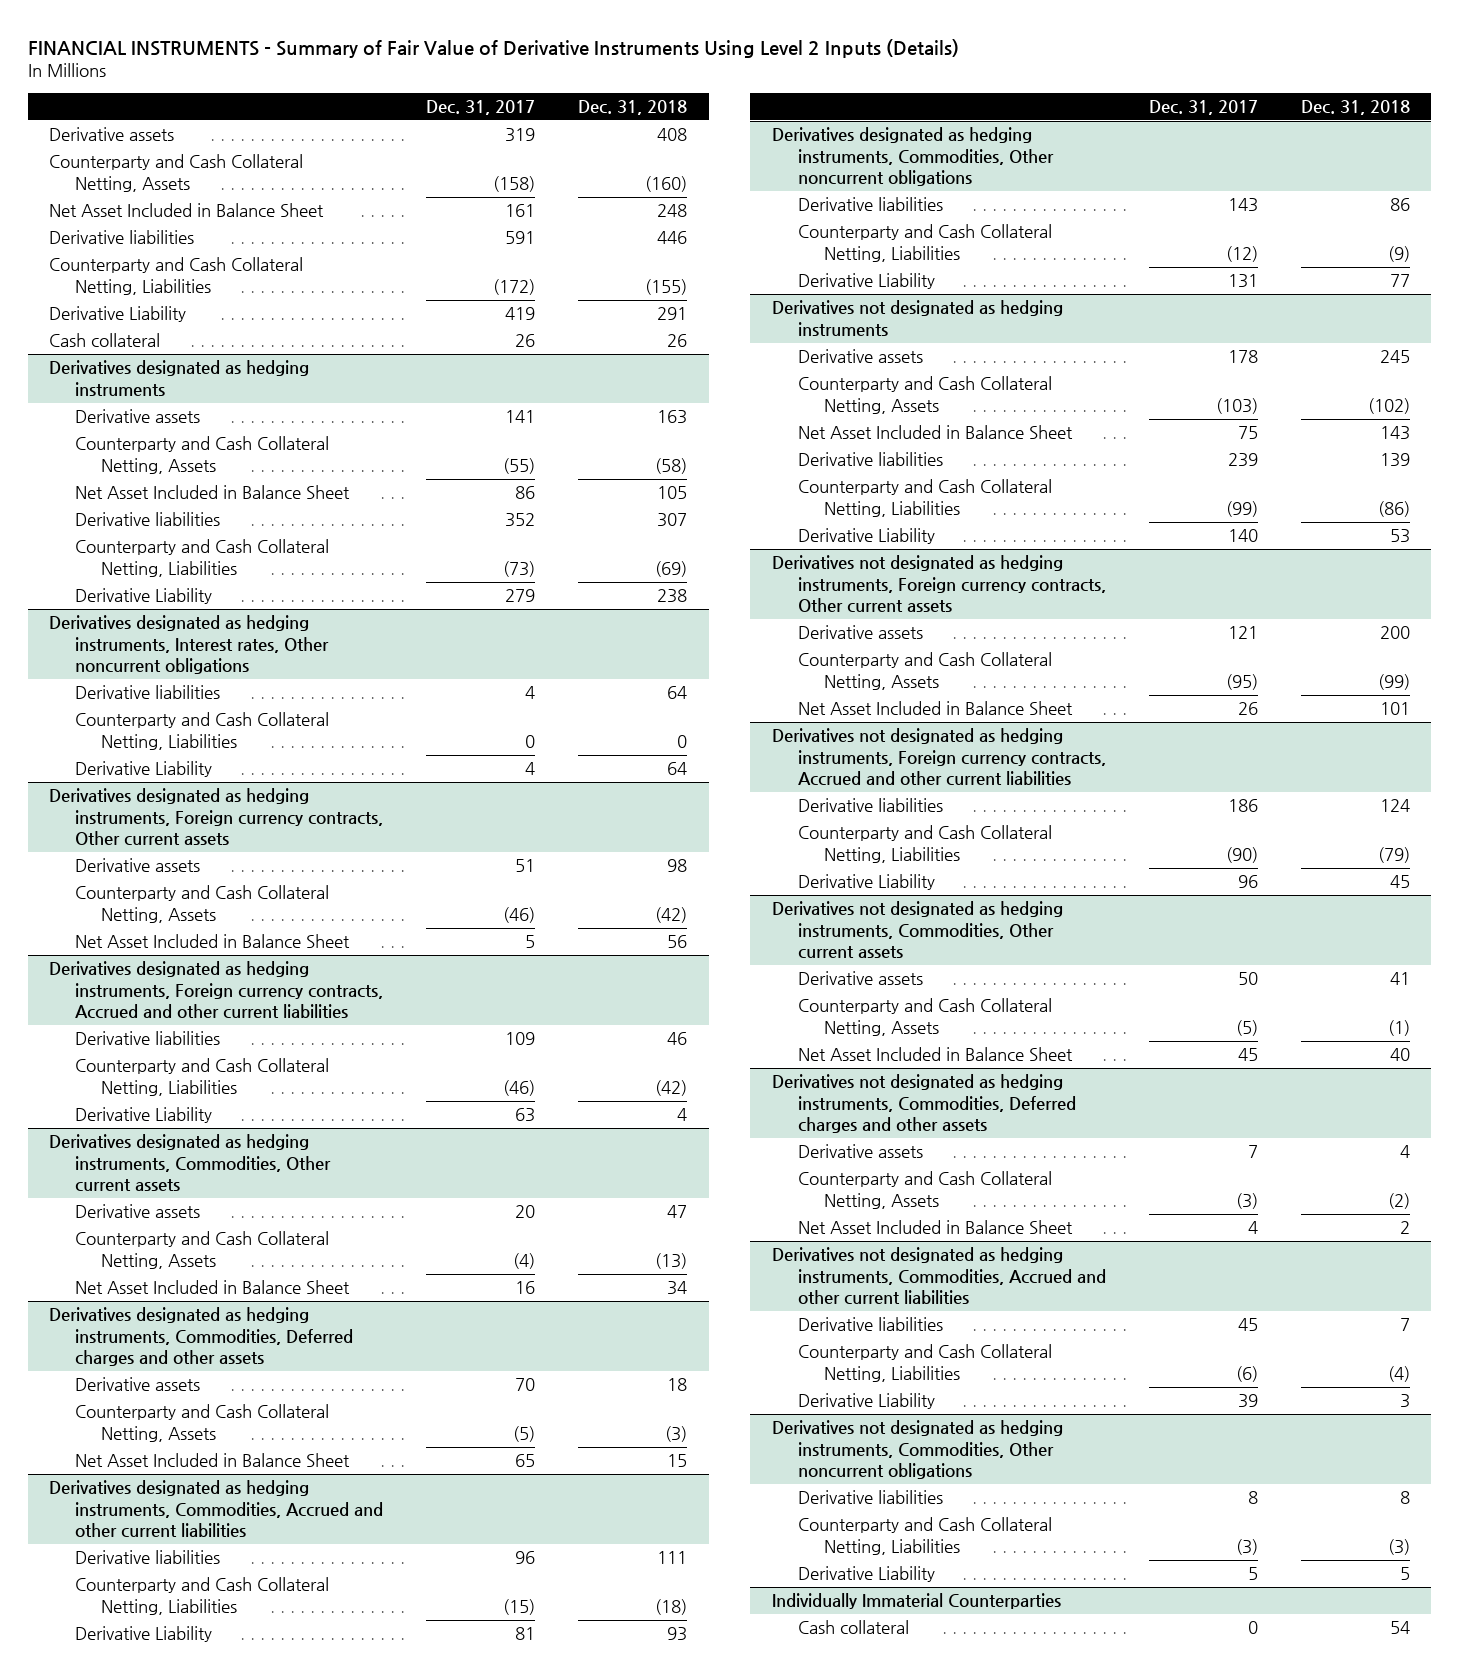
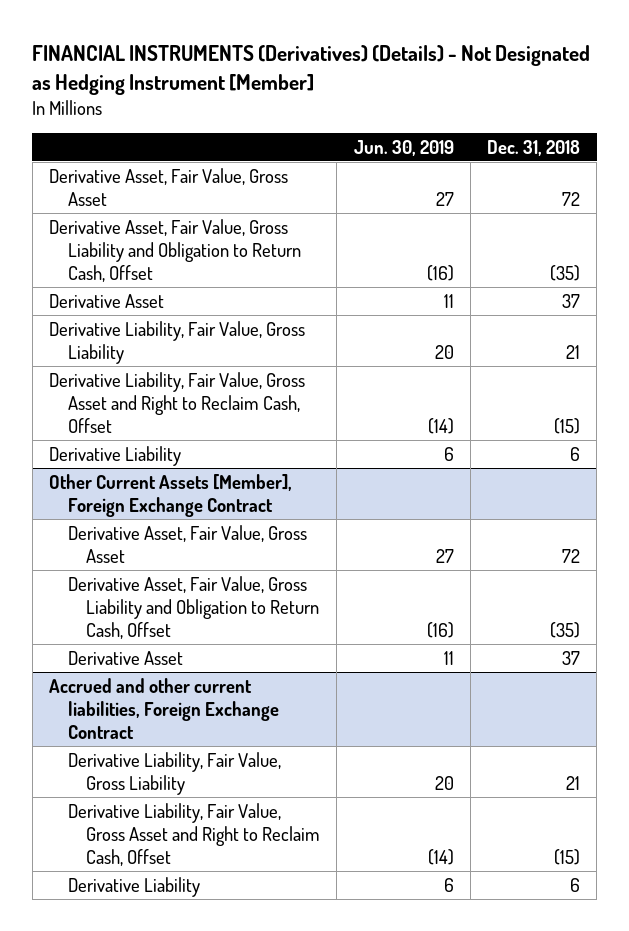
- FINANCIAL INSTRUMENTS - Summary of Fair Value of Derivative Instruments Using Level 2 Inputs (Details)
+ FINANCIAL INSTRUMENTS (Derivatives) (Details) - Not Designated as Hedging Instrument [Member]
- | Dec. 31, 2017 | Dec. 31, 2018
+ | Jun. 30, 2019 | Dec. 31, 2018
- Derivative assets | 319 | 408
- Counterparty and Cash Collateral Netting, Assets | (158) | (160)
- Net Asset Included in Balance Sheet | 161 | 248
- Derivative liabilities | 591 | 446
- Counterparty and Cash Collateral Netting, Liabilities | (172) | (155)
- Derivative Liability | 419 | 291
- Cash collateral | 26 | 26
- Derivatives designated as hedging instruments
- Derivative assets | 141 | 163
- Counterparty and Cash Collateral Netting, Assets | (55) | (58)
- Net Asset Included in Balance Sheet | 86 | 105
- Derivative liabilities | 352 | 307
- Counterparty and Cash Collateral Netting, Liabilities | (73) | (69)
- Derivative Liability | 279 | 238
- Derivatives designated as hedging instruments, Interest rates, Other noncurrent obligations
- Derivative liabilities | 4 | 64
- Counterparty and Cash Collateral Netting, Liabilities | 0 | 0
- Derivative Liability | 4 | 64
- Derivatives designated as hedging instruments, Foreign currency contracts, Other current assets
- Derivative assets | 51 | 98
- Counterparty and Cash Collateral Netting, Assets | (46) | (42)
- Net Asset Included in Balance Sheet | 5 | 56
- Derivatives designated as hedging instruments, Foreign currency contracts, Accrued and other current liabilities
- Derivative liabilities | 109 | 46
- Counterparty and Cash Collateral Netting, Liabilities | (46) | (42)
- Derivative Liability | 63 | 4
- Derivatives designated as hedging instruments, Commodities, Other current assets
- Derivative assets | 20 | 47
- Counterparty and Cash Collateral Netting, Assets | (4) | (13)
- Net Asset Included in Balance Sheet | 16 | 34
- Derivatives designated as hedging instruments, Commodities, Deferred charges and other assets
- Derivative assets | 70 | 18
- Counterparty and Cash Collateral Netting, Assets | (5) | (3)
- Net Asset Included in Balance Sheet | 65 | 15
- Derivatives designated as hedging instruments, Commodities, Accrued and other current liabilities
- Derivative liabilities | 96 | 111
- Counterparty and Cash Collateral Netting, Liabilities | (15) | (18)
- Derivative Liability | 81 | 93
- Derivatives designated as hedging instruments, Commodities, Other noncurrent obligations
- Derivative liabilities | 143 | 86
- Counterparty and Cash Collateral Netting, Liabilities | (12) | (9)
- Derivative Liability | 131 | 77
- Derivatives not designated as hedging instruments
- Derivative assets | 178 | 245
- Counterparty and Cash Collateral Netting, Assets | (103) | (102)
- Net Asset Included in Balance Sheet | 75 | 143
- Derivative liabilities | 239 | 139
- Counterparty and Cash Collateral Netting, Liabilities | (99) | (86)
- Derivative Liability | 140 | 53
- Derivatives not designated as hedging instruments, Foreign currency contracts, Other current assets
- Derivative assets | 121 | 200
- Counterparty and Cash Collateral Netting, Assets | (95) | (99)
- Net Asset Included in Balance Sheet | 26 | 101
- Derivatives not designated as hedging instruments, Foreign currency contracts, Accrued and other current liabilities
- Derivative liabilities | 186 | 124
- Counterparty and Cash Collateral Netting, Liabilities | (90) | (79)
- Derivative Liability | 96 | 45
- Derivatives not designated as hedging instruments, Commodities, Other current assets
- Derivative assets | 50 | 41
- Counterparty and Cash Collateral Netting, Assets | (5) | (1)
- Net Asset Included in Balance Sheet | 45 | 40
- Derivatives not designated as hedging instruments, Commodities, Deferred charges and other assets
- Derivative assets | 7 | 4
- Counterparty and Cash Collateral Netting, Assets | (3) | (2)
- Net Asset Included in Balance Sheet | 4 | 2
- Derivatives not designated as hedging instruments, Commodities, Accrued and other current liabilities
- Derivative liabilities | 45 | 7
- Counterparty and Cash Collateral Netting, Liabilities | (6) | (4)
- Derivative Liability | 39 | 3
- Derivatives not designated as hedging instruments, Commodities, Other noncurrent obligations
- Derivative liabilities | 8 | 8
- Counterparty and Cash Collateral Netting, Liabilities | (3) | (3)
- Derivative Liability | 5 | 5
- Individually Immaterial Counterparties
- Cash collateral | 0 | 54
+ Derivative Asset, Fair Value, Gross Asset | 27 | 72
+ Derivative Asset, Fair Value, Gross Liability and Obligation to Return Cash, Offset | (16) | (35)
+ Derivative Asset | 11 | 37
+ Derivative Liability, Fair Value, Gross Liability | 20 | 21
+ Derivative Liability, Fair Value, Gross Asset and Right to Reclaim Cash, Offset | (14) | (15)
+ Derivative Liability | 6 | 6
+ Other Current Assets [Member], Foreign Exchange Contract
+ Derivative Asset, Fair Value, Gross Asset | 27 | 72
+ Derivative Asset, Fair Value, Gross Liability and Obligation to Return Cash, Offset | (16) | (35)
+ Derivative Asset | 11 | 37
+ Accrued and other current liabilities, Foreign Exchange Contract
+ Derivative Liability, Fair Value, Gross Liability | 20 | 21
+ Derivative Liability, Fair Value, Gross Asset and Right to Reclaim Cash, Offset | (14) | (15)
+ Derivative Liability | 6 | 6

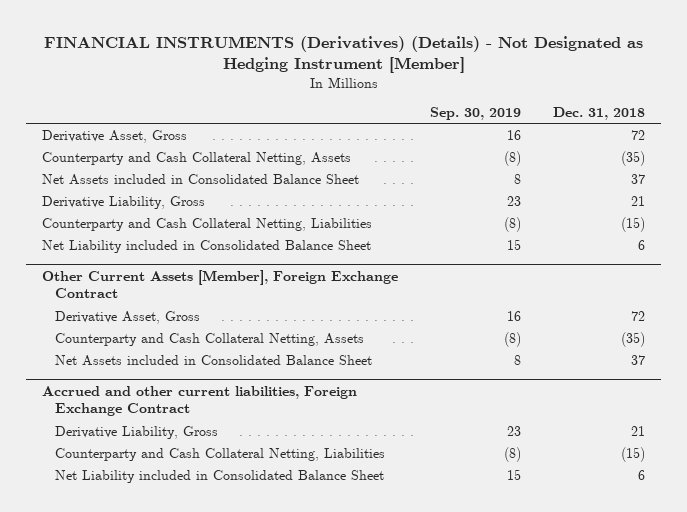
- | Jun. 30, 2019 | Dec. 31, 2018
+ | Sep. 30, 2019 | Dec. 31, 2018
- Derivative Asset, Fair Value, Gross Asset | 27 | 72
- Derivative Asset, Fair Value, Gross Liability and Obligation to Return Cash, Offset | (16) | (35)
- Derivative Asset | 11 | 37
- Derivative Liability, Fair Value, Gross Liability | 20 | 21
- Derivative Liability, Fair Value, Gross Asset and Right to Reclaim Cash, Offset | (14) | (15)
- Derivative Liability | 6 | 6
+ Derivative Asset, Gross | 16 | 72
+ Counterparty and Cash Collateral Netting, Assets | (8) | (35)
+ Net Assets included in Consolidated Balance Sheet | 8 | 37
+ Derivative Liability, Gross | 23 | 21
+ Counterparty and Cash Collateral Netting, Liabilities | (8) | (15)
+ Net Liability included in Consolidated Balance Sheet | 15 | 6
@ Other Current Assets [Member], Foreign Exchange Contract
- Derivative Asset, Fair Value, Gross Asset | 27 | 72
- Derivative Asset, Fair Value, Gross Liability and Obligation to Return Cash, Offset | (16) | (35)
- Derivative Asset | 11 | 37
+ Derivative Asset, Gross | 16 | 72
+ Counterparty and Cash Collateral Netting, Assets | (8) | (35)
+ Net Assets included in Consolidated Balance Sheet | 8 | 37
@ Accrued and other current liabilities, Foreign Exchange Contract
- Derivative Liability, Fair Value, Gross Liability | 20 | 21
- Derivative Liability, Fair Value, Gross Asset and Right to Reclaim Cash, Offset | (14) | (15)
- Derivative Liability | 6 | 6
+ Derivative Liability, Gross | 23 | 21
+ Counterparty and Cash Collateral Netting, Liabilities | (8) | (15)
+ Net Liability included in Consolidated Balance Sheet | 15 | 6

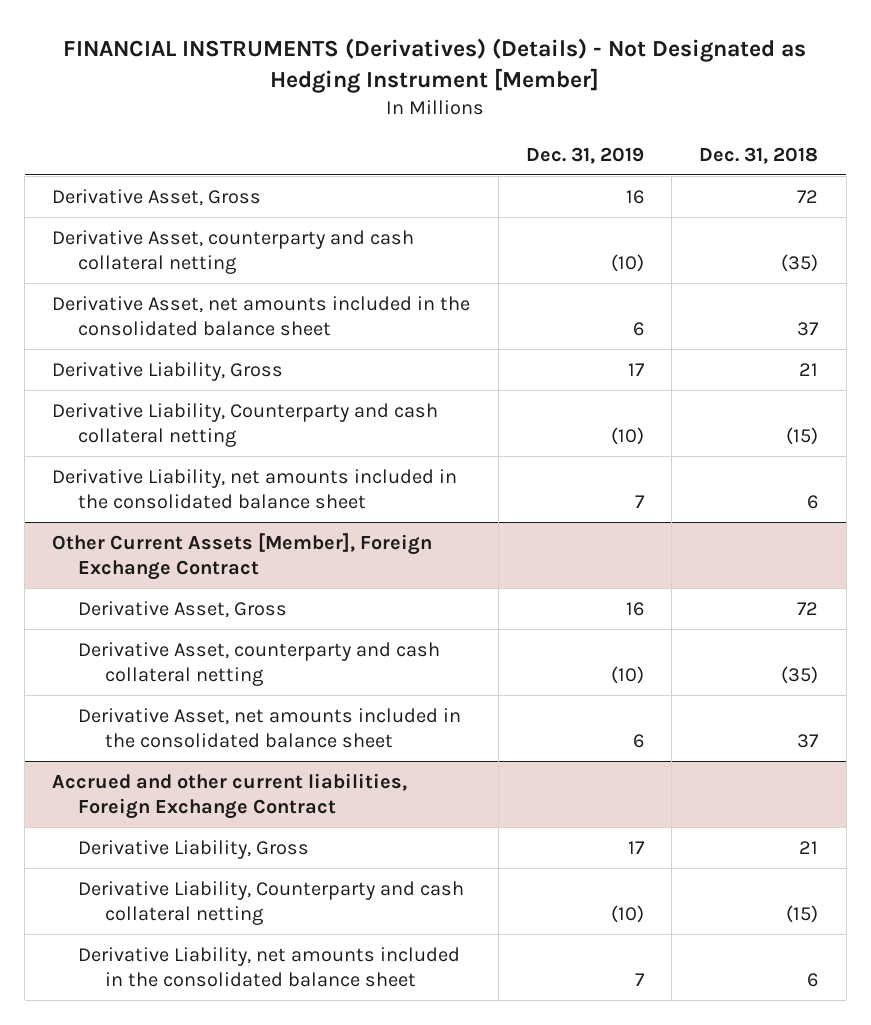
- | Sep. 30, 2019 | Dec. 31, 2018
+ | Dec. 31, 2019 | Dec. 31, 2018
- Counterparty and Cash Collateral Netting, Assets | (8) | (35)
- Net Assets included in Consolidated Balance Sheet | 8 | 37
+ Derivative Asset, counterparty and cash collateral netting | (10) | (35)
+ Derivative Asset, net amounts included in the consolidated balance sheet | 6 | 37
- Counterparty and Cash Collateral Netting, Liabilities | (8) | (15)
- Net Liability included in Consolidated Balance Sheet | 15 | 6
+ Derivative Liability, Counterparty and cash collateral netting | (10) | (15)
+ Derivative Liability, net amounts included in the consolidated balance sheet | 7 | 6
@ Other Current Assets [Member], Foreign Exchange Contract
- Counterparty and Cash Collateral Netting, Assets | (8) | (35)
- Net Assets included in Consolidated Balance Sheet | 8 | 37
+ Derivative Asset, counterparty and cash collateral netting | (10) | (35)
+ Derivative Asset, net amounts included in the consolidated balance sheet | 6 | 37
@ Accrued and other current liabilities, Foreign Exchange Contract
- Counterparty and Cash Collateral Netting, Liabilities | (8) | (15)
- Net Liability included in Consolidated Balance Sheet | 15 | 6
+ Derivative Liability, Counterparty and cash collateral netting | (10) | (15)
+ Derivative Liability, net amounts included in the consolidated balance sheet | 7 | 6

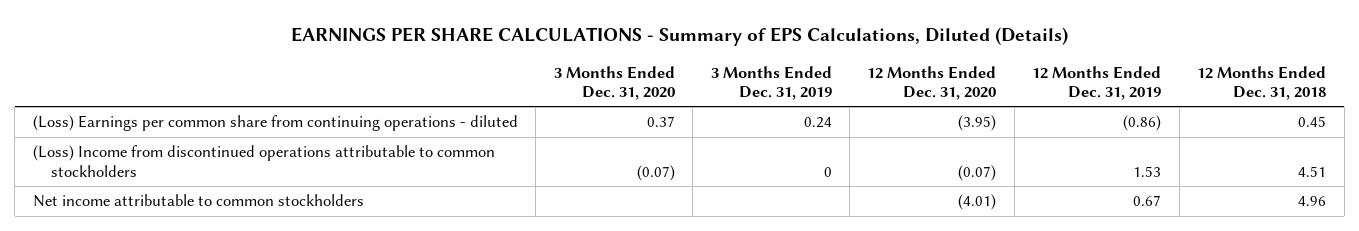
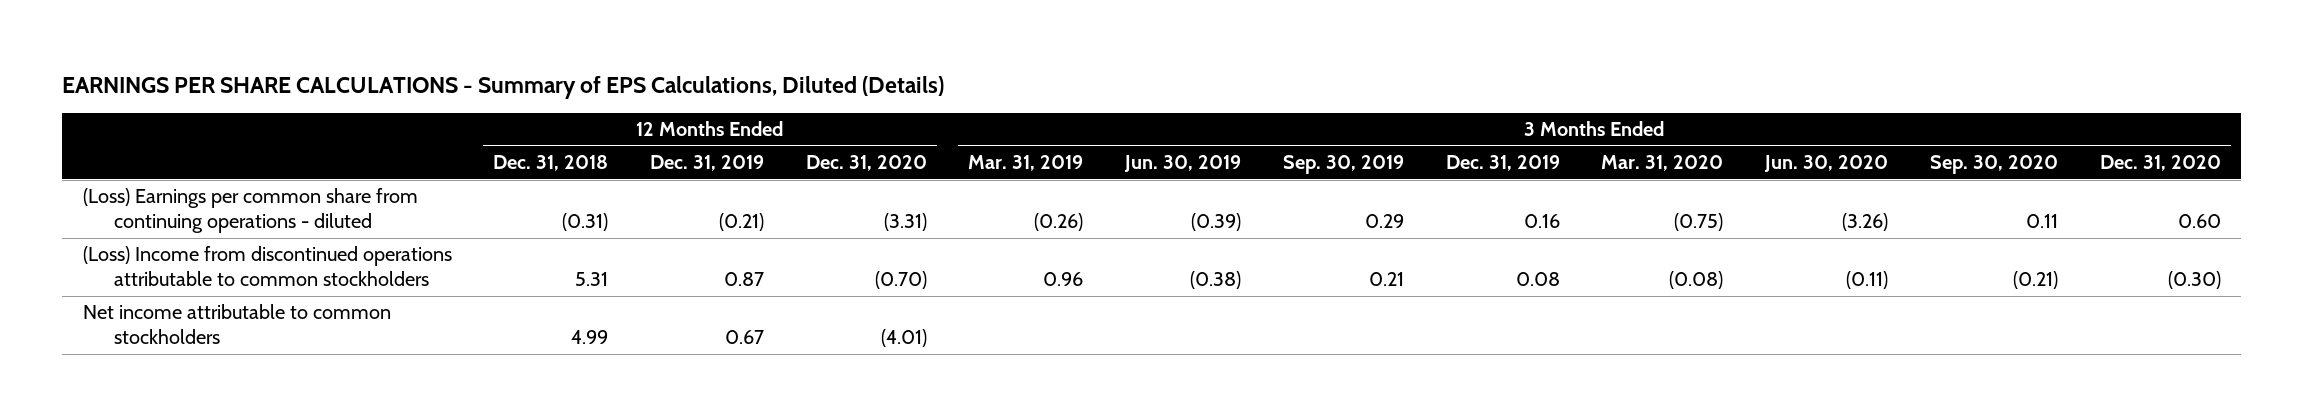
- | 3 Months Ended Dec. 31, 2020 | 3 Months Ended Dec. 31, 2019 | 12 Months Ended Dec. 31, 2020 | 12 Months Ended Dec. 31, 2019 | 12 Months Ended Dec. 31, 2018
+ | 12 Months Ended Dec. 31, 2018 | 12 Months Ended Dec. 31, 2019 | 12 Months Ended Dec. 31, 2020 | 3 Months Ended Mar. 31, 2019 | 3 Months Ended Jun. 30, 2019 | 3 Months Ended Sep. 30, 2019 | 3 Months Ended Dec. 31, 2019 | 3 Months Ended Mar. 31, 2020 | 3 Months Ended Jun. 30, 2020 | 3 Months Ended Sep. 30, 2020 | 3 Months Ended Dec. 31, 2020
- (Loss) Earnings per common share from continuing operations - diluted | 0.37 | 0.24 | (3.95) | (0.86) | 0.45
- (Loss) Income from discontinued operations attributable to common stockholders | (0.07) | 0 | (0.07) | 1.53 | 4.51
- Net income attributable to common stockholders | | | (4.01) | 0.67 | 4.96
+ (Loss) Earnings per common share from continuing operations - diluted | (0.31) | (0.21) | (3.31) | (0.26) | (0.39) | 0.29 | 0.16 | (0.75) | (3.26) | 0.11 | 0.60
+ (Loss) Income from discontinued operations attributable to common stockholders | 5.31 | 0.87 | (0.70) | 0.96 | (0.38) | 0.21 | 0.08 | (0.08) | (0.11) | (0.21) | (0.30)
+ Net income attributable to common stockholders | 4.99 | 0.67 | (4.01) | | | | | | | |

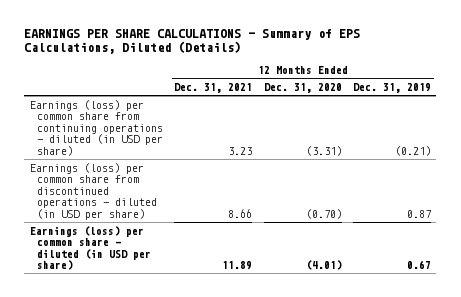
- | 12 Months Ended Dec. 31, 2018 | 12 Months Ended Dec. 31, 2019 | 12 Months Ended Dec. 31, 2020 | 3 Months Ended Mar. 31, 2019 | 3 Months Ended Jun. 30, 2019 | 3 Months Ended Sep. 30, 2019 | 3 Months Ended Dec. 31, 2019 | 3 Months Ended Mar. 31, 2020 | 3 Months Ended Jun. 30, 2020 | 3 Months Ended Sep. 30, 2020 | 3 Months Ended Dec. 31, 2020
+ | 12 Months Ended Dec. 31, 2021 | 12 Months Ended Dec. 31, 2020 | 12 Months Ended Dec. 31, 2019
- (Loss) Earnings per common share from continuing operations - diluted | (0.31) | (0.21) | (3.31) | (0.26) | (0.39) | 0.29 | 0.16 | (0.75) | (3.26) | 0.11 | 0.60
- (Loss) Income from discontinued operations attributable to common stockholders | 5.31 | 0.87 | (0.70) | 0.96 | (0.38) | 0.21 | 0.08 | (0.08) | (0.11) | (0.21) | (0.30)
- Net income attributable to common stockholders | 4.99 | 0.67 | (4.01) | | | | | | | |
+ Earnings (loss) per common share from continuing operations - diluted (in USD per share) | 3.23 | (3.31) | (0.21)
+ Earnings (loss) per common share from discontinued operations - diluted (in USD per share) | 8.66 | (0.70) | 0.87
+ Earnings (loss) per common share - diluted (in USD per share) | 11.89 | (4.01) | 0.67

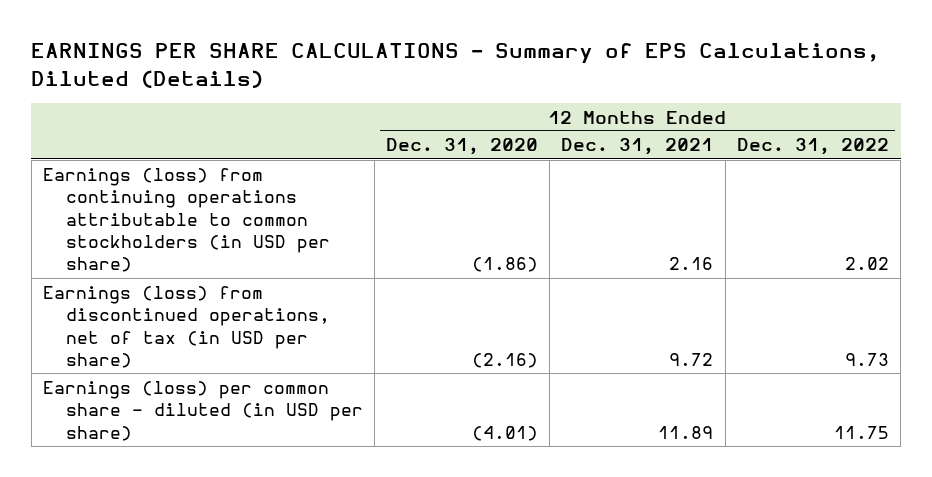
- | 12 Months Ended Dec. 31, 2021 | 12 Months Ended Dec. 31, 2020 | 12 Months Ended Dec. 31, 2019
+ | 12 Months Ended Dec. 31, 2020 | 12 Months Ended Dec. 31, 2021 | 12 Months Ended Dec. 31, 2022
- Earnings (loss) per common share from continuing operations - diluted (in USD per share) | 3.23 | (3.31) | (0.21)
- Earnings (loss) per common share from discontinued operations - diluted (in USD per share) | 8.66 | (0.70) | 0.87
+ Earnings (loss) from continuing operations attributable to common stockholders (in USD per share) | (1.86) | 2.16 | 2.02
+ Earnings (loss) from discontinued operations, net of tax (in USD per share) | (2.16) | 9.72 | 9.73

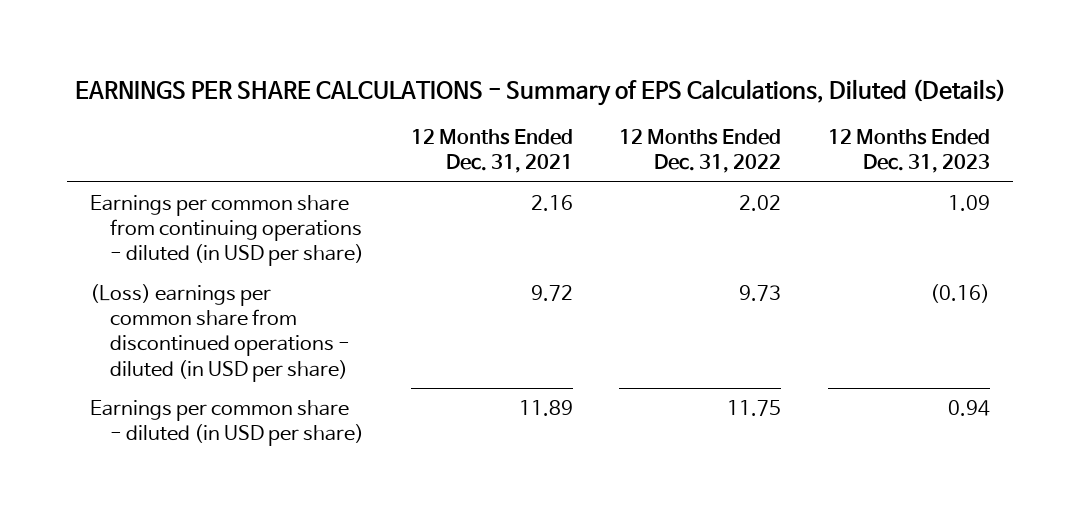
- | 12 Months Ended Dec. 31, 2020 | 12 Months Ended Dec. 31, 2021 | 12 Months Ended Dec. 31, 2022
+ | 12 Months Ended Dec. 31, 2021 | 12 Months Ended Dec. 31, 2022 | 12 Months Ended Dec. 31, 2023
- Earnings (loss) from continuing operations attributable to common stockholders (in USD per share) | (1.86) | 2.16 | 2.02
- Earnings (loss) from discontinued operations, net of tax (in USD per share) | (2.16) | 9.72 | 9.73
- Earnings (loss) per common share - diluted (in USD per share) | (4.01) | 11.89 | 11.75
+ Earnings per common share from continuing operations - diluted (in USD per share) | 2.16 | 2.02 | 1.09
+ (Loss) earnings per common share from discontinued operations - diluted (in USD per share) | 9.72 | 9.73 | (0.16)
+ Earnings per common share - diluted (in USD per share) | 11.89 | 11.75 | 0.94

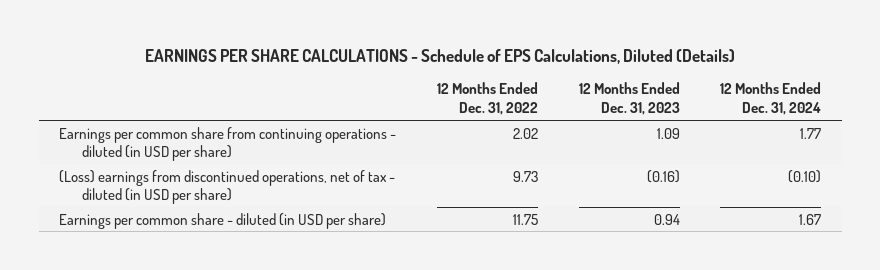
- EARNINGS PER SHARE CALCULATIONS - Summary of EPS Calculations, Diluted (Details)
+ EARNINGS PER SHARE CALCULATIONS - Schedule of EPS Calculations, Diluted (Details)
- | 12 Months Ended Dec. 31, 2021 | 12 Months Ended Dec. 31, 2022 | 12 Months Ended Dec. 31, 2023
+ | 12 Months Ended Dec. 31, 2022 | 12 Months Ended Dec. 31, 2023 | 12 Months Ended Dec. 31, 2024
- (Loss) earnings per common share from discontinued operations - diluted (in USD per share) | 9.72 | 9.73 | (0.16)
+ (Loss) earnings from discontinued operations, net of tax - diluted (in USD per share) | 9.73 | (0.16) | (0.10)

